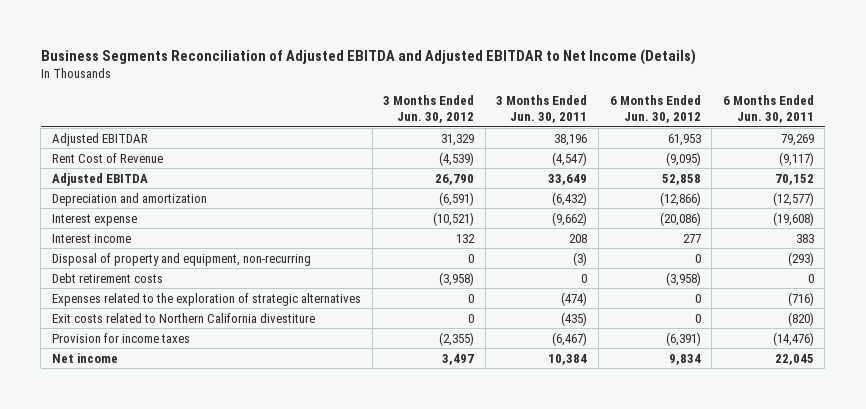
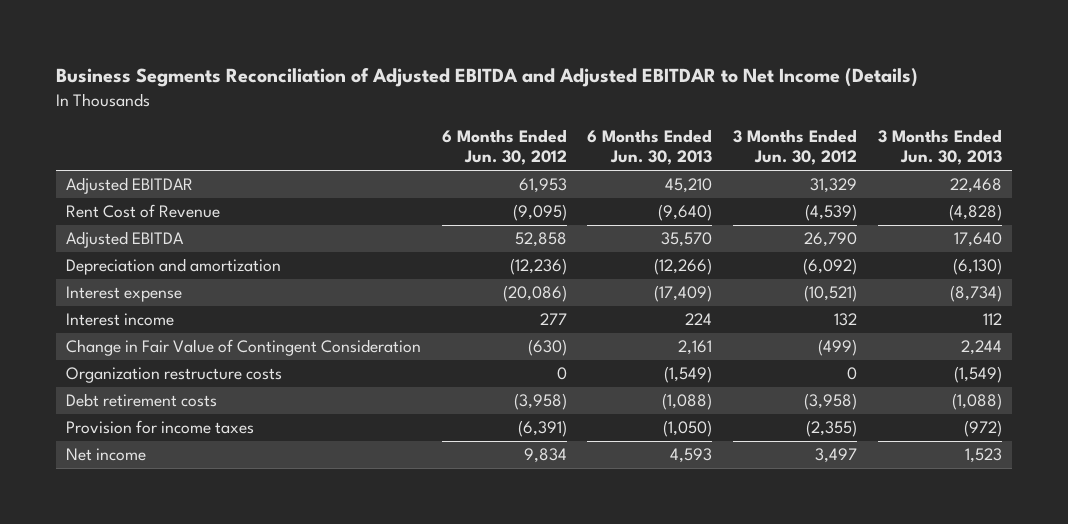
- | 3 Months Ended Jun. 30, 2012 | 3 Months Ended Jun. 30, 2011 | 6 Months Ended Jun. 30, 2012 | 6 Months Ended Jun. 30, 2011
+ | 6 Months Ended Jun. 30, 2012 | 6 Months Ended Jun. 30, 2013 | 3 Months Ended Jun. 30, 2012 | 3 Months Ended Jun. 30, 2013
- Depreciation and amortization | (6,591) | (6,432) | (12,866) | (12,577)
+ Depreciation and amortization | (12,236) | (12,266) | (6,092) | (6,130)
- Disposal of property and equipment, non-recurring | 0 | (3) | 0 | (293)
+ Change in Fair Value of Contingent Consideration | (630) | 2,161 | (499) | 2,244
+ Organization restructure costs | 0 | (1,549) | 0 | (1,549)
- Expenses related to the exploration of strategic alternatives | 0 | (474) | 0 | (716)
- Exit costs related to Northern California divestiture | 0 | (435) | 0 | (820)

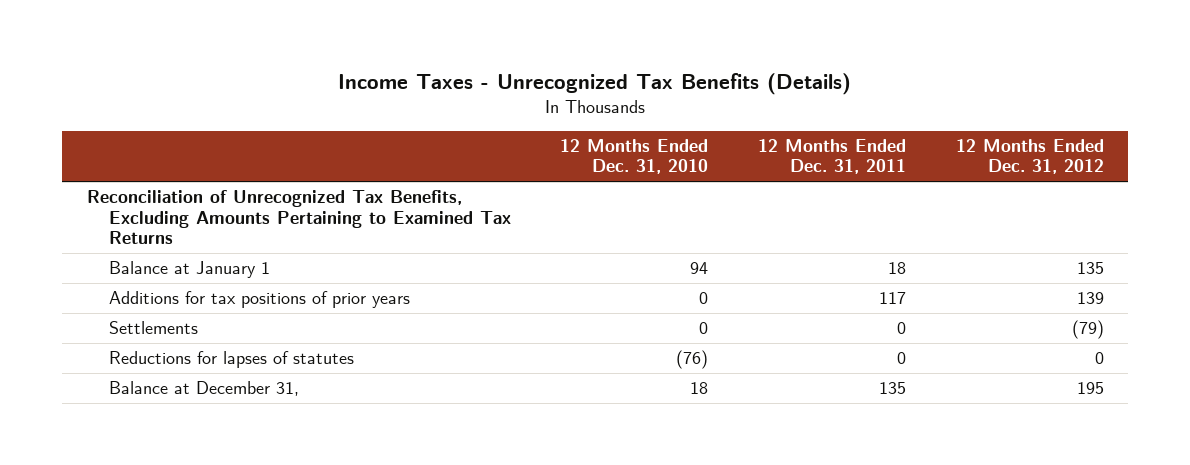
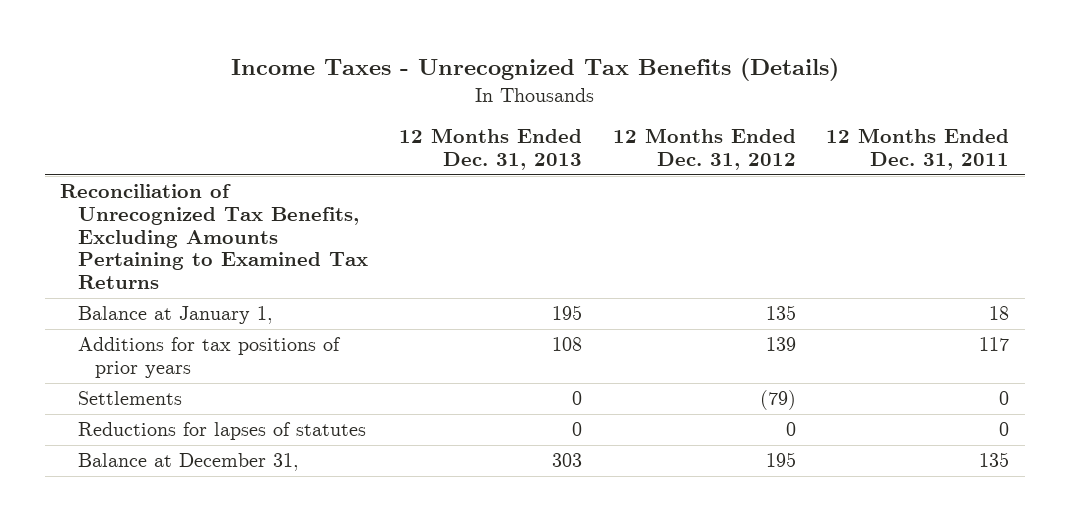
- | 12 Months Ended Dec. 31, 2010 | 12 Months Ended Dec. 31, 2011 | 12 Months Ended Dec. 31, 2012
+ | 12 Months Ended Dec. 31, 2013 | 12 Months Ended Dec. 31, 2012 | 12 Months Ended Dec. 31, 2011
- Balance at January 1 | 94 | 18 | 135
+ Balance at January 1, | 195 | 135 | 18

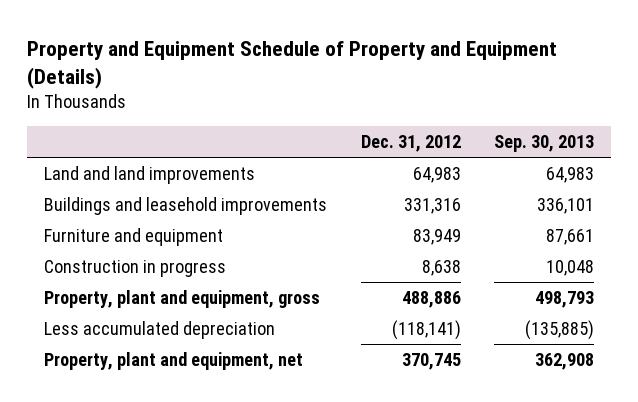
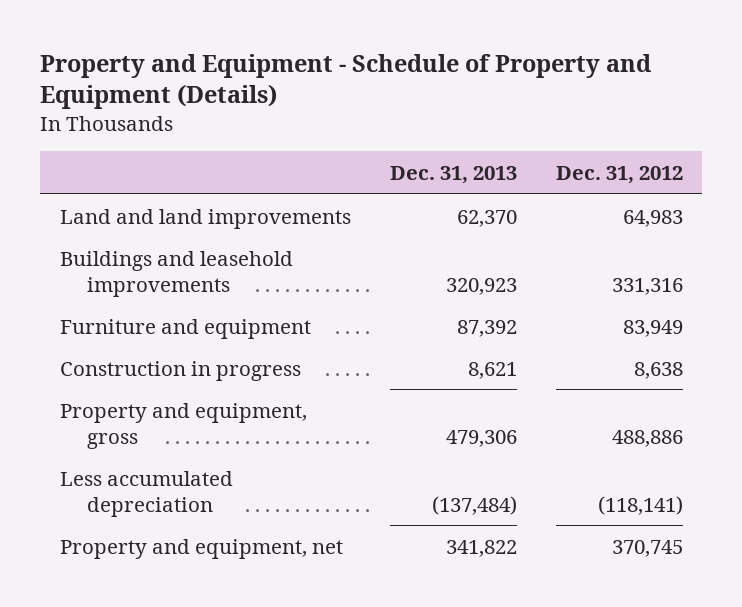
- Property and Equipment Schedule of Property and Equipment (Details)
+ Property and Equipment - Schedule of Property and Equipment (Details)
- | Dec. 31, 2012 | Sep. 30, 2013
+ | Dec. 31, 2013 | Dec. 31, 2012
- Property, plant and equipment, gross | 488,886 | 498,793
+ Property and equipment, gross | 479,306 | 488,886
- Property, plant and equipment, net | 370,745 | 362,908
+ Property and equipment, net | 341,822 | 370,745

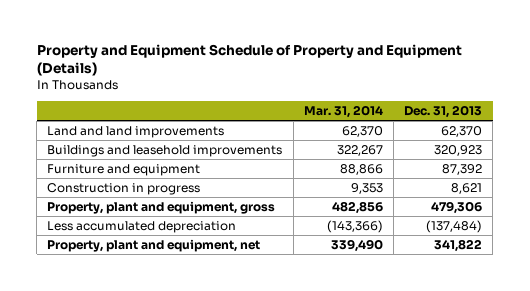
- Property and Equipment - Schedule of Property and Equipment (Details)
+ Property and Equipment Schedule of Property and Equipment (Details)
- | Dec. 31, 2013 | Dec. 31, 2012
+ | Mar. 31, 2014 | Dec. 31, 2013
- Property and equipment, gross | 479,306 | 488,886
+ Property, plant and equipment, gross | 482,856 | 479,306
- Property and equipment, net | 341,822 | 370,745
+ Property, plant and equipment, net | 339,490 | 341,822

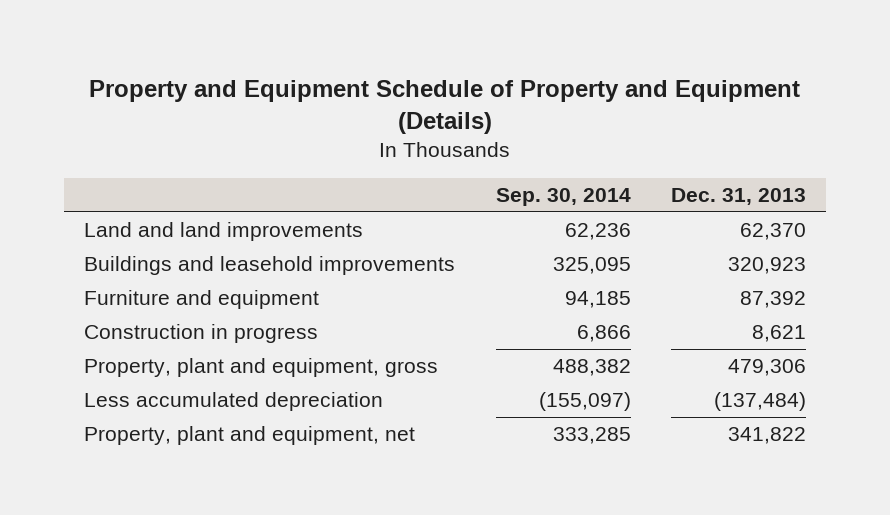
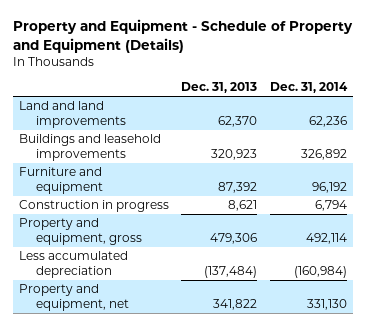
- Property and Equipment Schedule of Property and Equipment (Details)
+ Property and Equipment - Schedule of Property and Equipment (Details)
- | Sep. 30, 2014 | Dec. 31, 2013
+ | Dec. 31, 2013 | Dec. 31, 2014
- Property, plant and equipment, gross | 488,382 | 479,306
+ Property and equipment, gross | 479,306 | 492,114
- Property, plant and equipment, net | 333,285 | 341,822
+ Property and equipment, net | 341,822 | 331,130

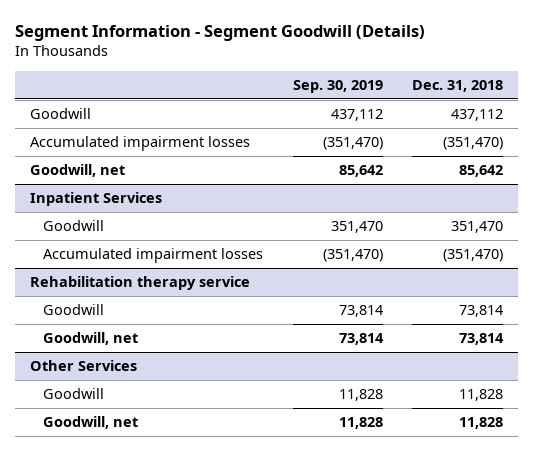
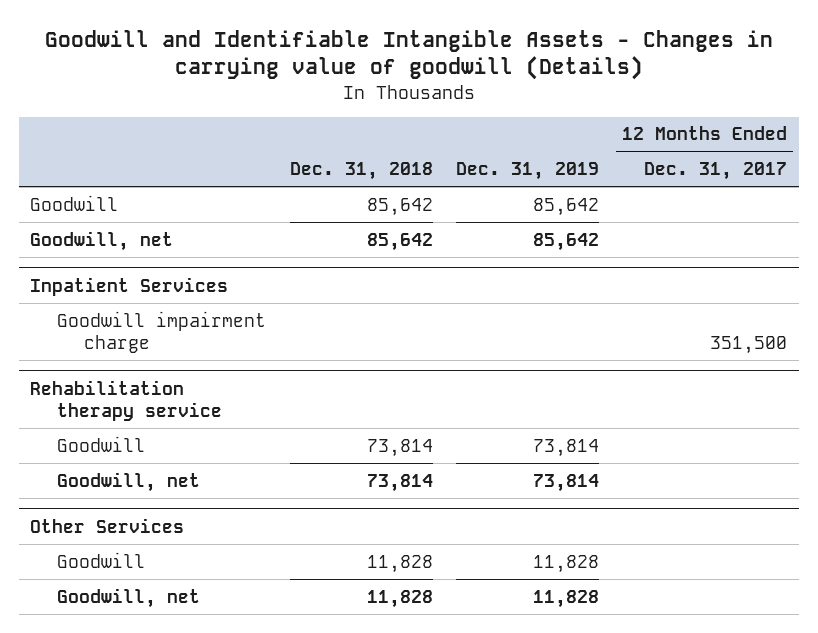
- Segment Information - Segment Goodwill (Details)
+ Goodwill and Identifiable Intangible Assets - Changes in carrying value of goodwill (Details)
- | Sep. 30, 2019 | Dec. 31, 2018
+ | Dec. 31, 2018 | Dec. 31, 2019 | 12 Months Ended Dec. 31, 2017
- Goodwill | 437,112 | 437,112
- Accumulated impairment losses | (351,470) | (351,470)
+ Goodwill | 85,642 | 85,642 |
@ Inpatient Services
- Goodwill | 351,470 | 351,470
- Accumulated impairment losses | (351,470) | (351,470)
+ Goodwill impairment charge | | | 351,500

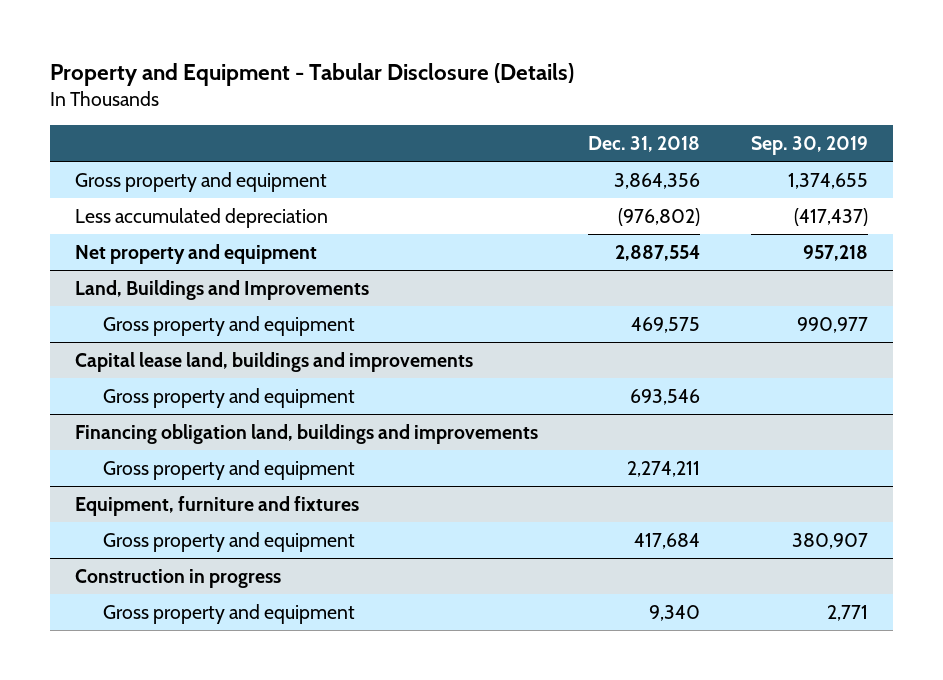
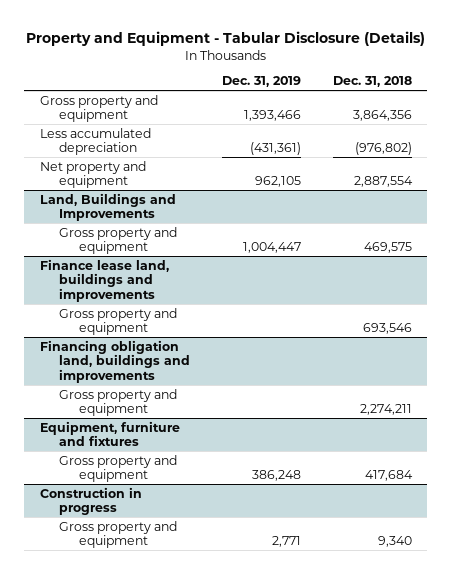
- | Dec. 31, 2018 | Sep. 30, 2019
+ | Dec. 31, 2019 | Dec. 31, 2018
- Capital lease land, buildings and improvements
+ Finance lease land, buildings and improvements

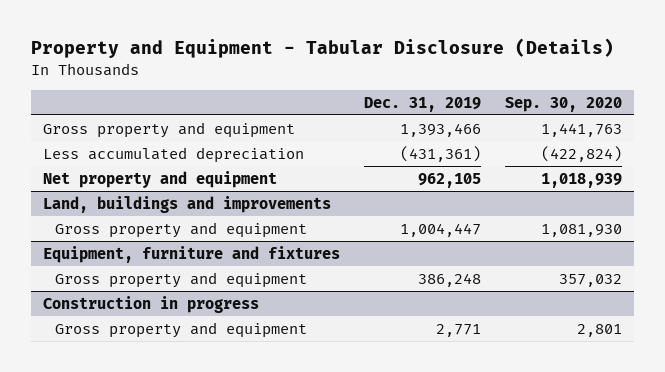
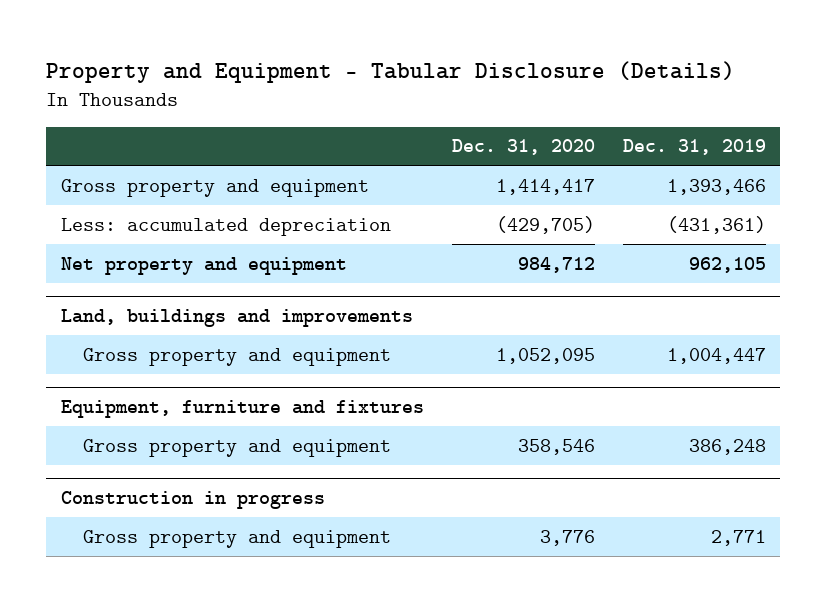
- | Dec. 31, 2019 | Sep. 30, 2020
+ | Dec. 31, 2020 | Dec. 31, 2019
- Less accumulated depreciation | (431,361) | (422,824)
+ Less: accumulated depreciation | (429,705) | (431,361)

